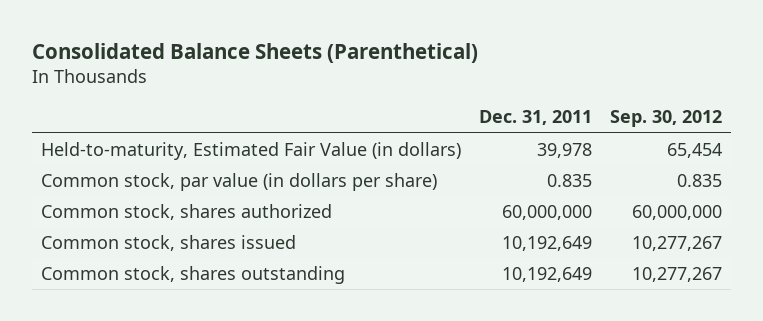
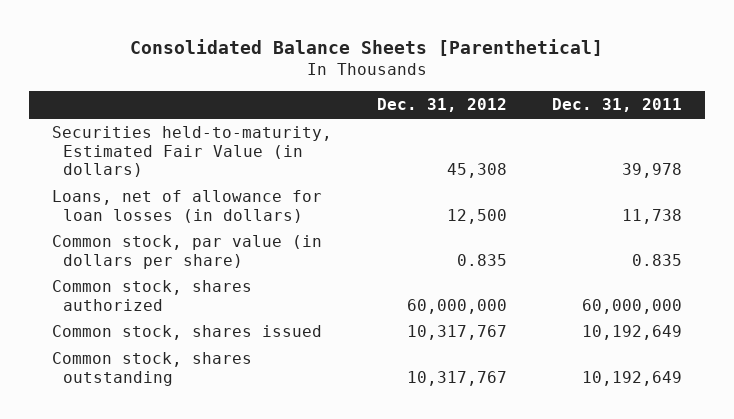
- Consolidated Balance Sheets (Parenthetical)
+ Consolidated Balance Sheets [Parenthetical]
- | Dec. 31, 2011 | Sep. 30, 2012
+ | Dec. 31, 2012 | Dec. 31, 2011
- Held-to-maturity, Estimated Fair Value (in dollars) | 39,978 | 65,454
+ Securities held-to-maturity, Estimated Fair Value (in dollars) | 45,308 | 39,978
+ Loans, net of allowance for loan losses (in dollars) | 12,500 | 11,738

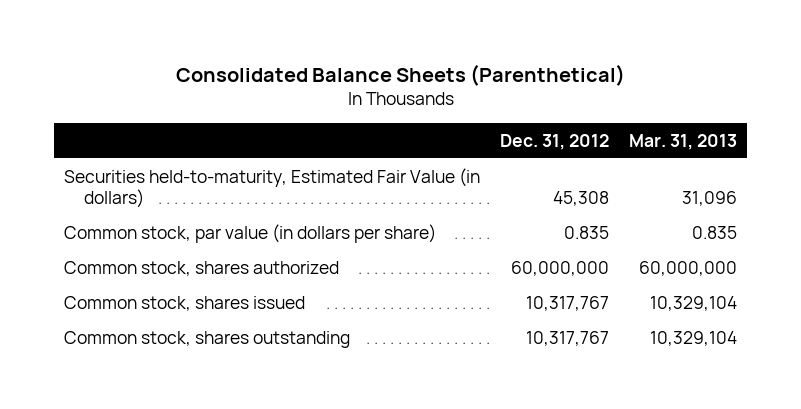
- Consolidated Balance Sheets [Parenthetical]
+ Consolidated Balance Sheets (Parenthetical)
- | Dec. 31, 2012 | Dec. 31, 2011
+ | Dec. 31, 2012 | Mar. 31, 2013
- Loans, net of allowance for loan losses (in dollars) | 12,500 | 11,738

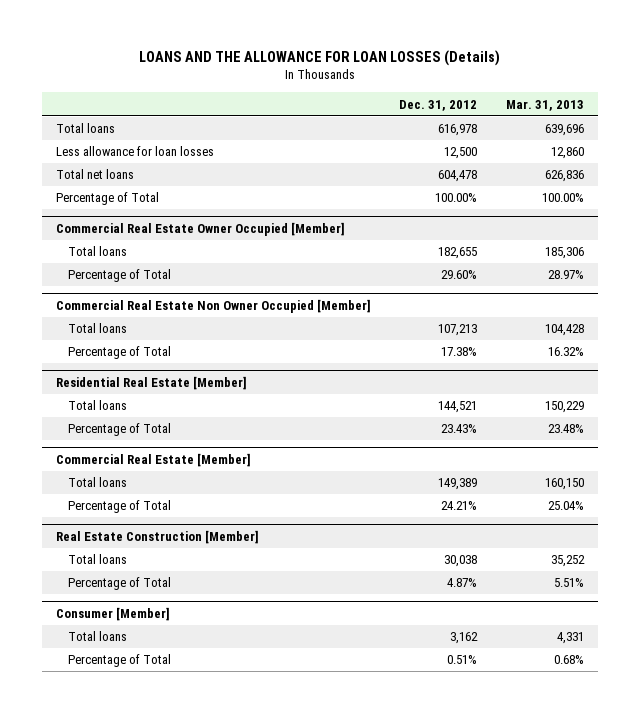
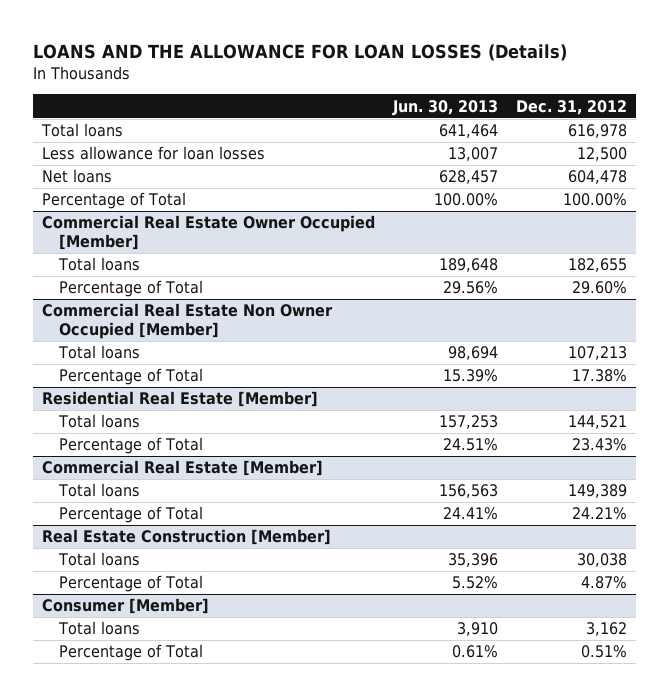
- | Dec. 31, 2012 | Mar. 31, 2013
+ | Jun. 30, 2013 | Dec. 31, 2012
- Total net loans | 604,478 | 626,836
+ Net loans | 628,457 | 604,478

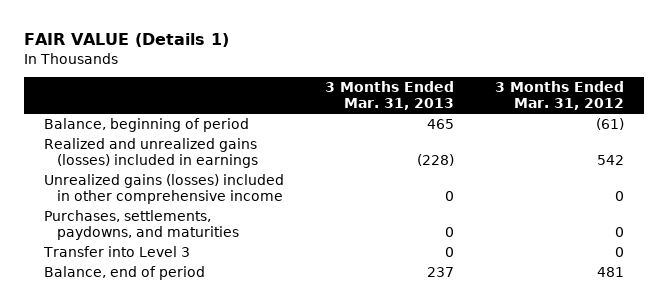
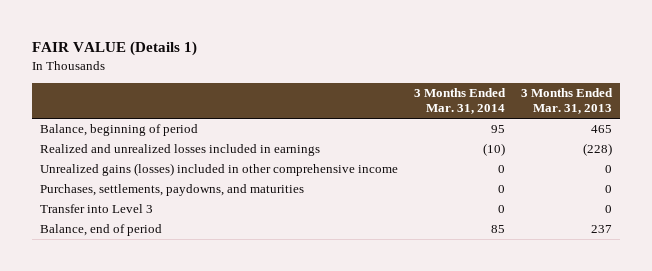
- | 3 Months Ended Mar. 31, 2013 | 3 Months Ended Mar. 31, 2012
+ | 3 Months Ended Mar. 31, 2014 | 3 Months Ended Mar. 31, 2013
- Realized and unrealized gains (losses) included in earnings | (228) | 542
+ Realized and unrealized losses included in earnings | (10) | (228)

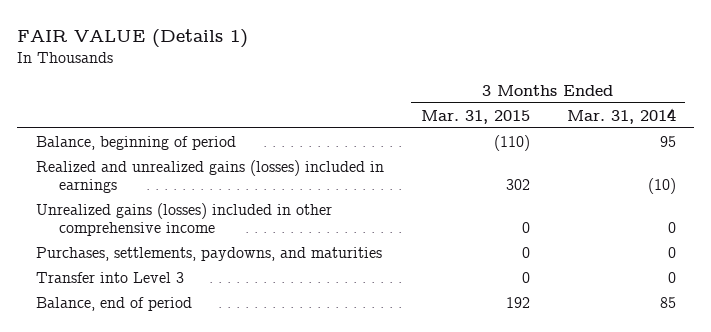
- | 3 Months Ended Mar. 31, 2014 | 3 Months Ended Mar. 31, 2013
+ | 3 Months Ended Mar. 31, 2015 | 3 Months Ended Mar. 31, 2014
- Realized and unrealized losses included in earnings | (10) | (228)
+ Realized and unrealized gains (losses) included in earnings | 302 | (10)

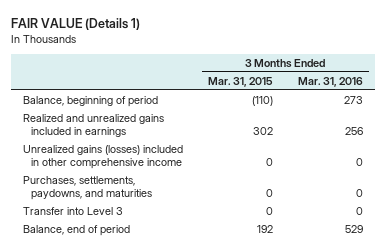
- | 3 Months Ended Mar. 31, 2015 | 3 Months Ended Mar. 31, 2014
+ | 3 Months Ended Mar. 31, 2015 | 3 Months Ended Mar. 31, 2016
- Realized and unrealized gains (losses) included in earnings | 302 | (10)
+ Realized and unrealized gains included in earnings | 302 | 256

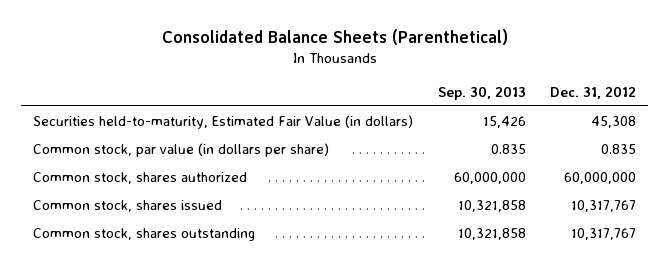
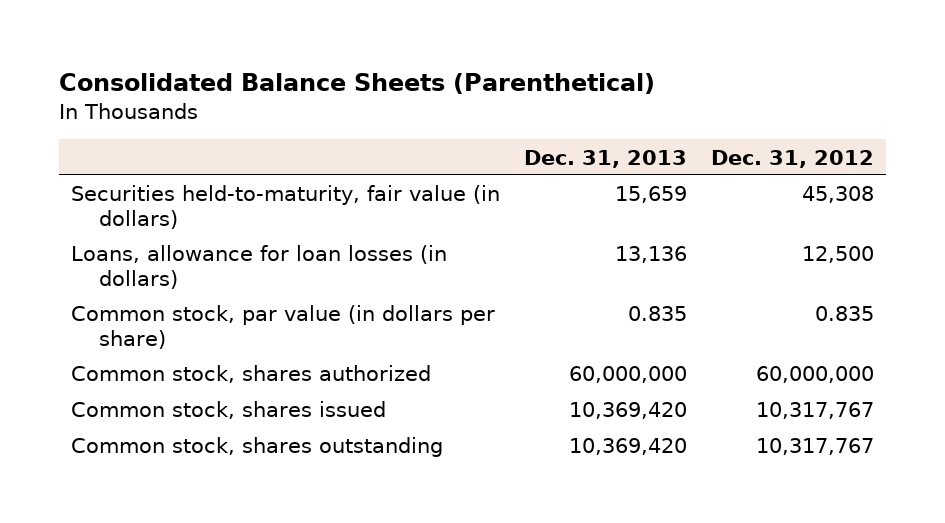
- | Sep. 30, 2013 | Dec. 31, 2012
+ | Dec. 31, 2013 | Dec. 31, 2012
- Securities held-to-maturity, Estimated Fair Value (in dollars) | 15,426 | 45,308
+ Securities held-to-maturity, fair value (in dollars) | 15,659 | 45,308
+ Loans, allowance for loan losses (in dollars) | 13,136 | 12,500

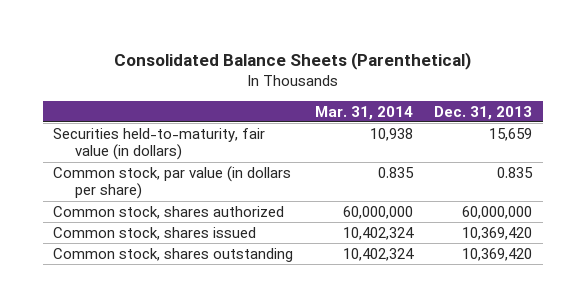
- | Dec. 31, 2013 | Dec. 31, 2012
+ | Mar. 31, 2014 | Dec. 31, 2013
- Loans, allowance for loan losses (in dollars) | 13,136 | 12,500

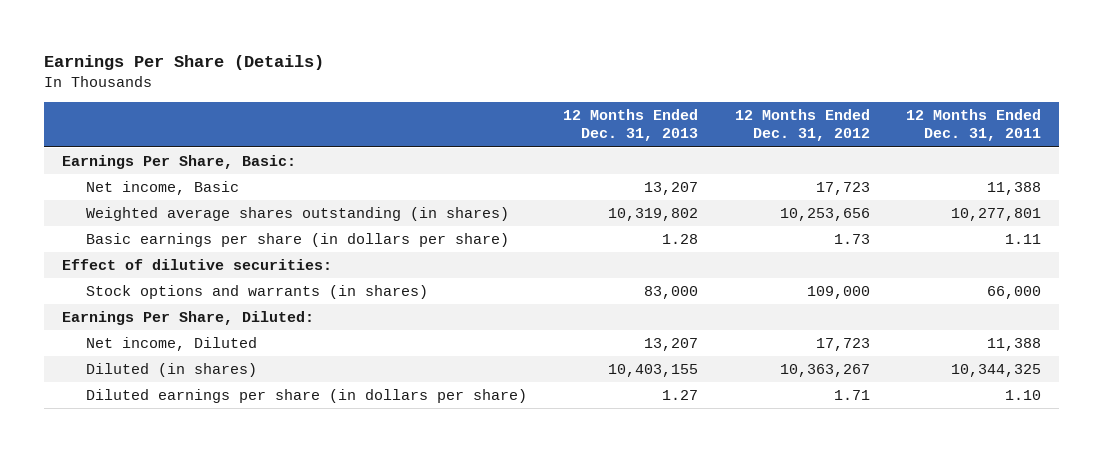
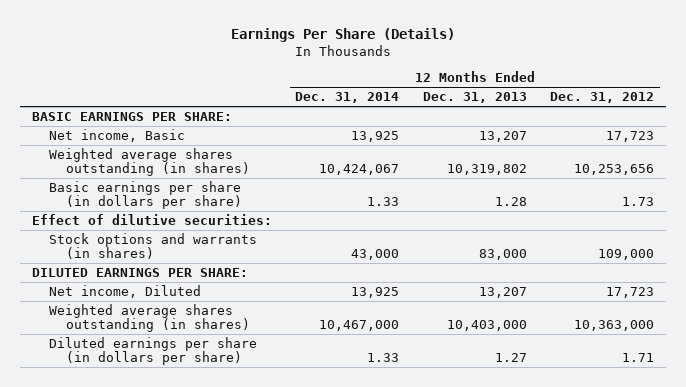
- | 12 Months Ended Dec. 31, 2013 | 12 Months Ended Dec. 31, 2012 | 12 Months Ended Dec. 31, 2011
+ | 12 Months Ended Dec. 31, 2014 | 12 Months Ended Dec. 31, 2013 | 12 Months Ended Dec. 31, 2012
- Earnings Per Share, Basic:
+ BASIC EARNINGS PER SHARE:
- Earnings Per Share, Diluted:
+ DILUTED EARNINGS PER SHARE:
- Diluted (in shares) | 10,403,155 | 10,363,267 | 10,344,325
+ Weighted average shares outstanding (in shares) | 10,467,000 | 10,403,000 | 10,363,000

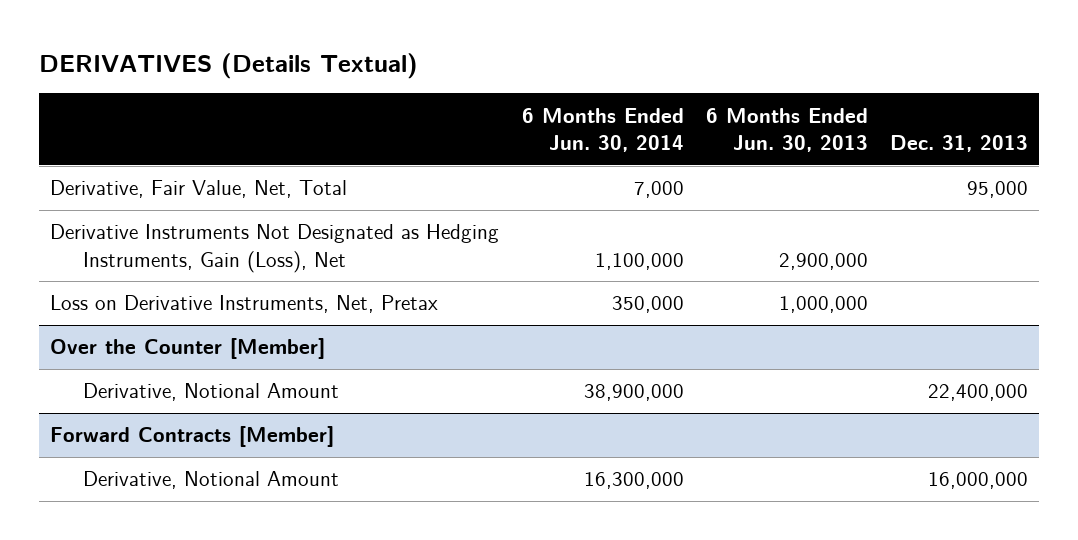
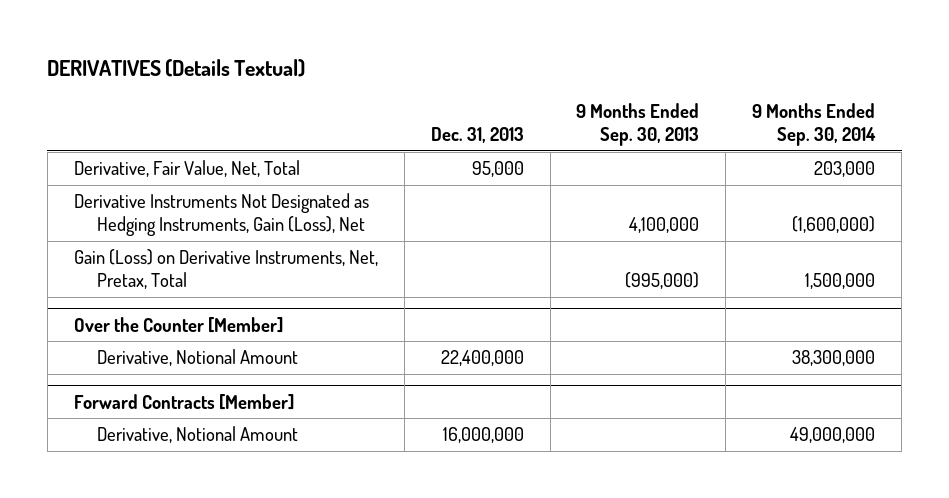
- | 6 Months Ended Jun. 30, 2014 | 6 Months Ended Jun. 30, 2013 | Dec. 31, 2013
+ | Dec. 31, 2013 | 9 Months Ended Sep. 30, 2013 | 9 Months Ended Sep. 30, 2014
- Loss on Derivative Instruments, Net, Pretax | 350,000 | 1,000,000 |
+ Gain (Loss) on Derivative Instruments, Net, Pretax, Total | | (995,000) | 1,500,000

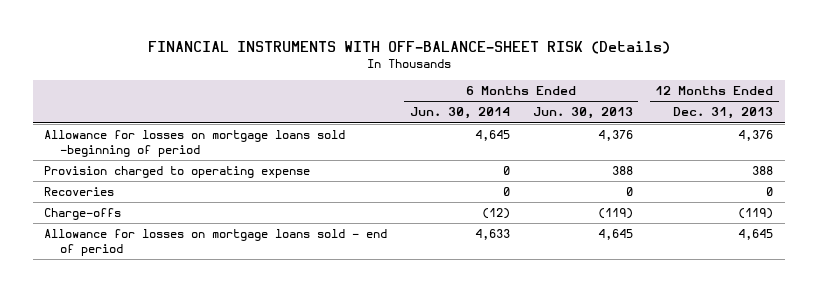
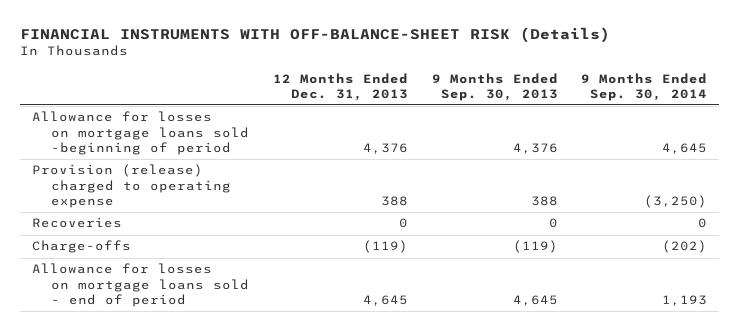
- | 6 Months Ended Jun. 30, 2014 | 6 Months Ended Jun. 30, 2013 | 12 Months Ended Dec. 31, 2013
+ | 12 Months Ended Dec. 31, 2013 | 9 Months Ended Sep. 30, 2013 | 9 Months Ended Sep. 30, 2014
- Provision charged to operating expense | 0 | 388 | 388
+ Provision (release) charged to operating expense | 388 | 388 | (3,250)

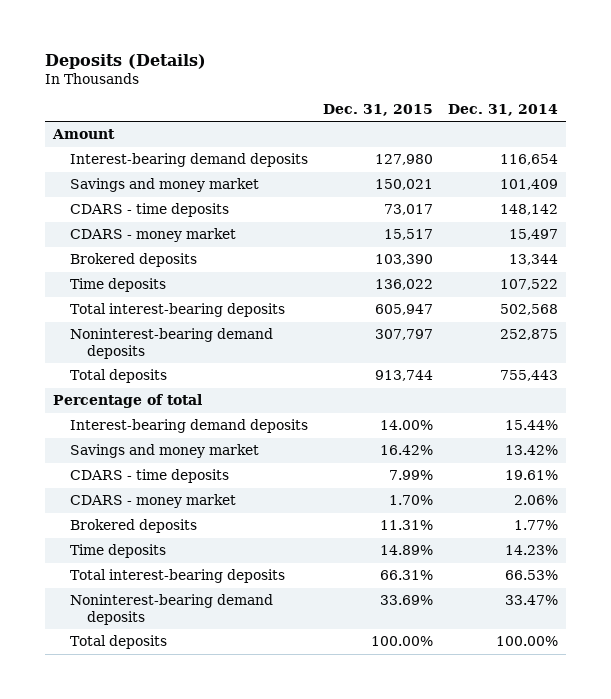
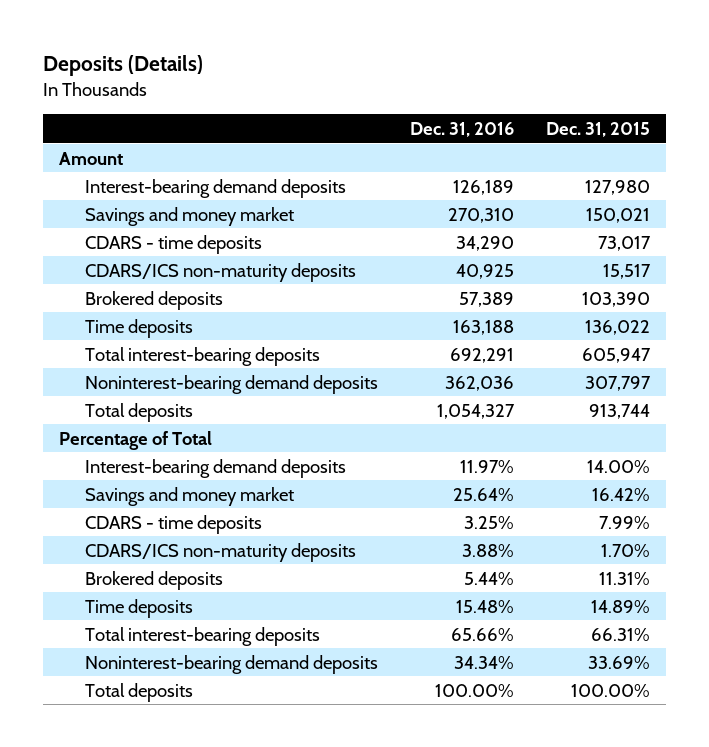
- | Dec. 31, 2015 | Dec. 31, 2014
+ | Dec. 31, 2016 | Dec. 31, 2015
- CDARS - money market | 15,517 | 15,497
+ CDARS/ICS non-maturity deposits | 40,925 | 15,517
- Percentage of total
+ Percentage of Total
- CDARS - money market | 1.70% | 2.06%
+ CDARS/ICS non-maturity deposits | 3.88% | 1.70%

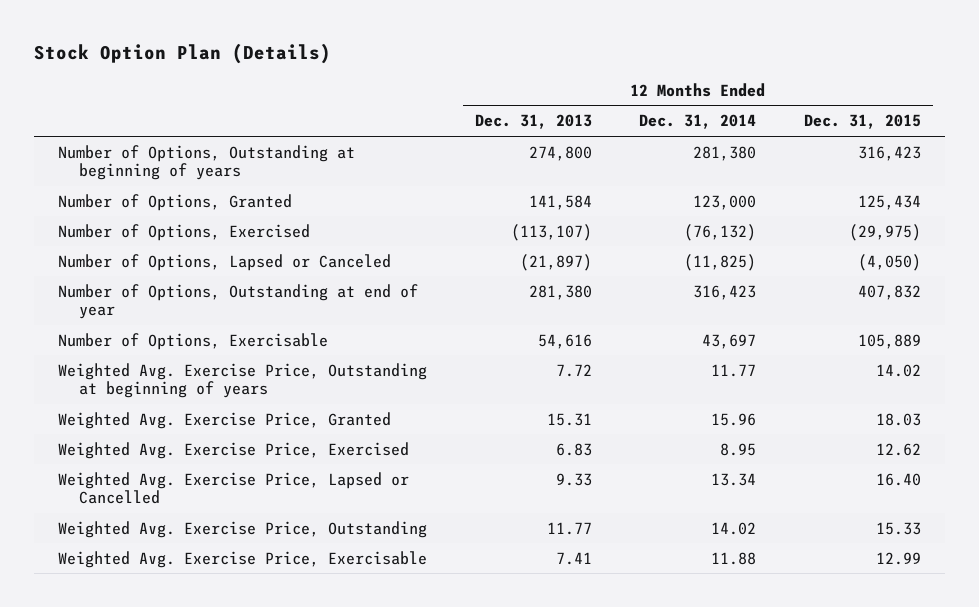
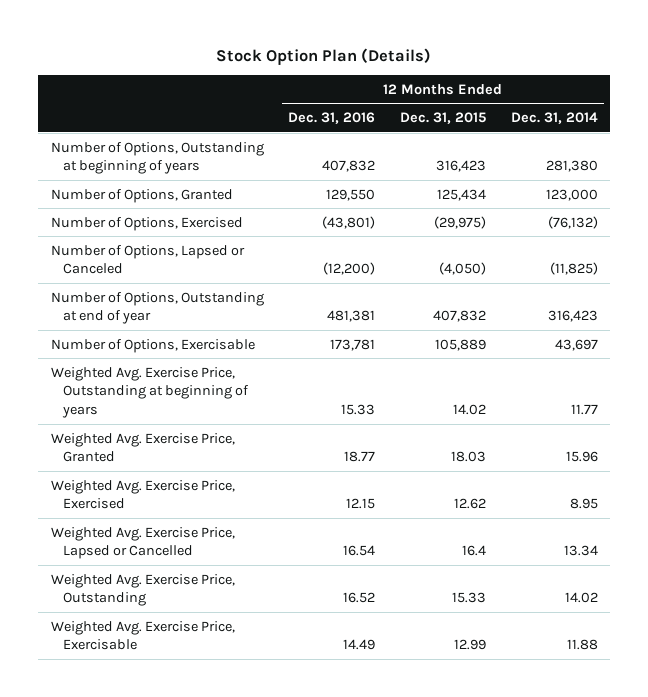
- | 12 Months Ended Dec. 31, 2013 | 12 Months Ended Dec. 31, 2014 | 12 Months Ended Dec. 31, 2015
+ | 12 Months Ended Dec. 31, 2016 | 12 Months Ended Dec. 31, 2015 | 12 Months Ended Dec. 31, 2014
- Weighted Avg. Exercise Price, Lapsed or Cancelled | 9.33 | 13.34 | 16.40
+ Weighted Avg. Exercise Price, Lapsed or Cancelled | 16.54 | 16.4 | 13.34

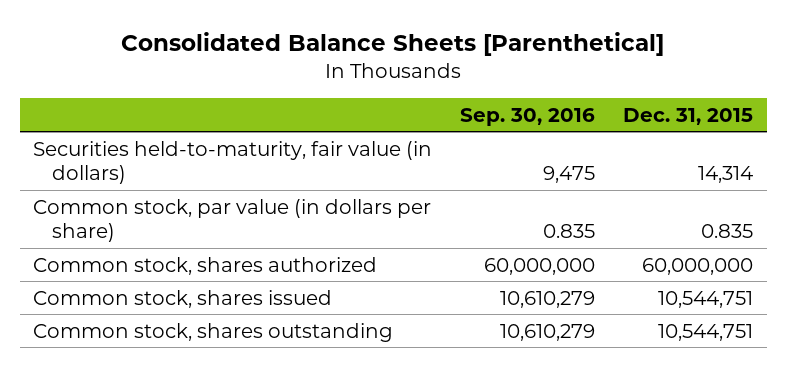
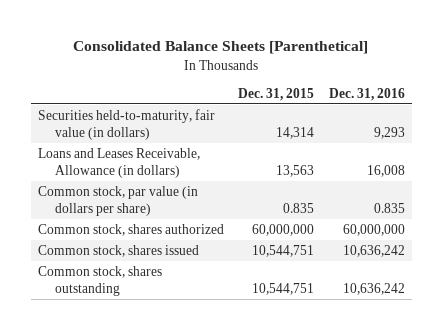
- | Sep. 30, 2016 | Dec. 31, 2015
+ | Dec. 31, 2015 | Dec. 31, 2016
+ Loans and Leases Receivable, Allowance (in dollars) | 13,563 | 16,008

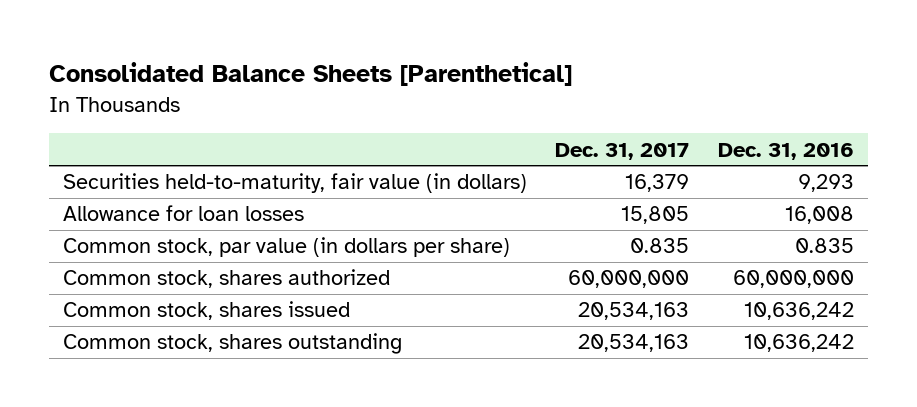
- | Dec. 31, 2015 | Dec. 31, 2016
+ | Dec. 31, 2017 | Dec. 31, 2016
- Loans and Leases Receivable, Allowance (in dollars) | 13,563 | 16,008
+ Allowance for loan losses | 15,805 | 16,008

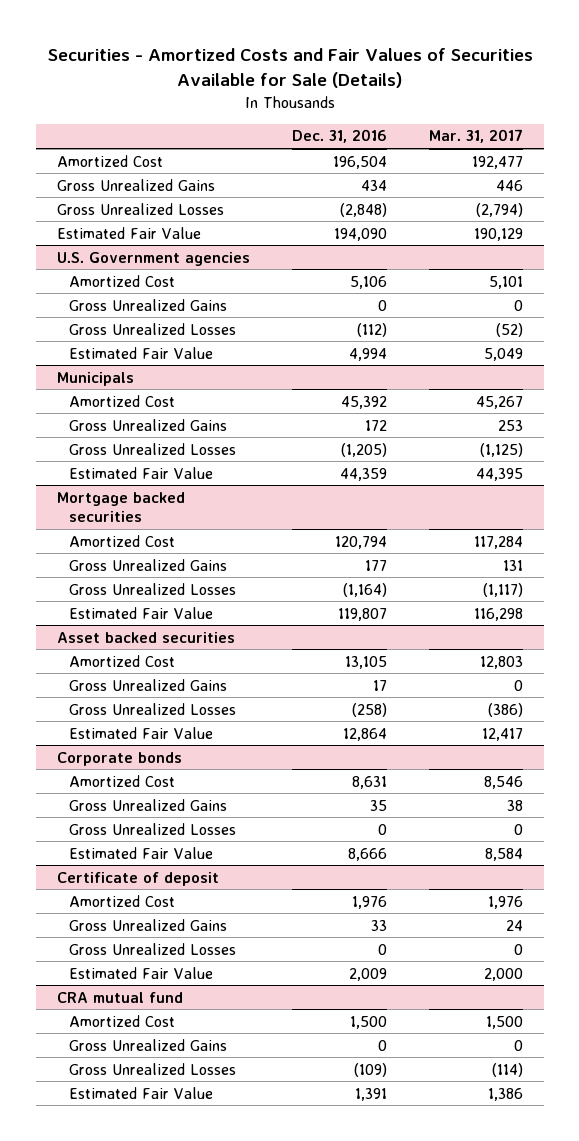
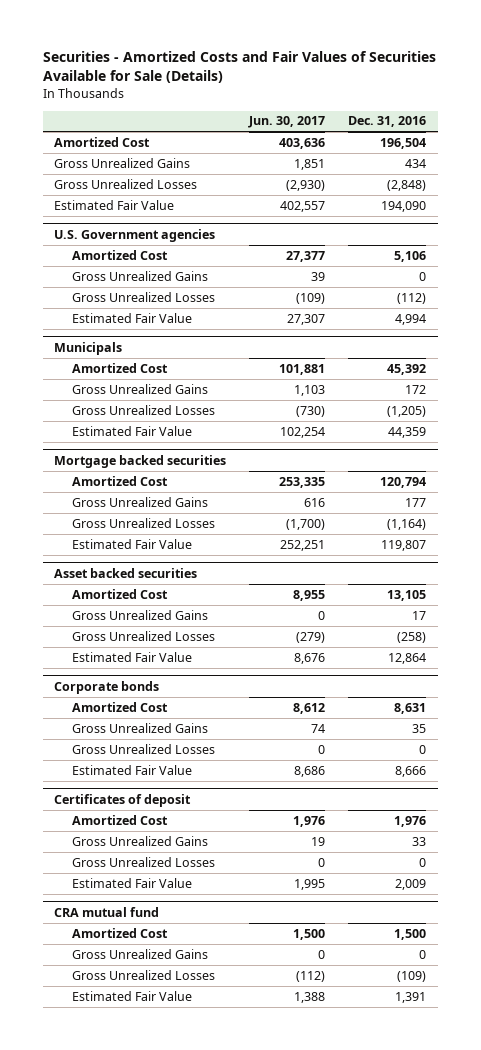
- | Dec. 31, 2016 | Mar. 31, 2017
+ | Jun. 30, 2017 | Dec. 31, 2016
- Certificate of deposit
+ Certificates of deposit

